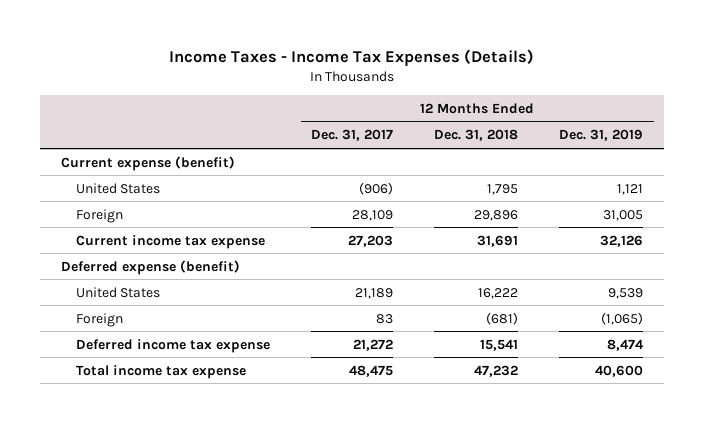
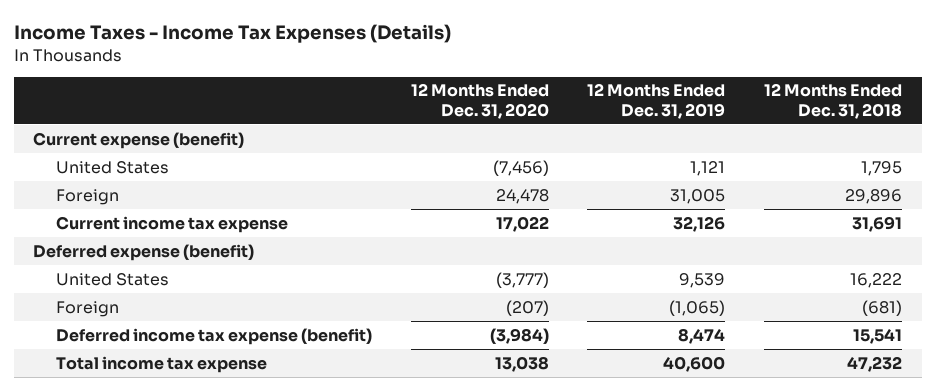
- | 12 Months Ended Dec. 31, 2017 | 12 Months Ended Dec. 31, 2018 | 12 Months Ended Dec. 31, 2019
+ | 12 Months Ended Dec. 31, 2020 | 12 Months Ended Dec. 31, 2019 | 12 Months Ended Dec. 31, 2018
- Deferred income tax expense | 21,272 | 15,541 | 8,474
+ Deferred income tax expense (benefit) | (3,984) | 8,474 | 15,541

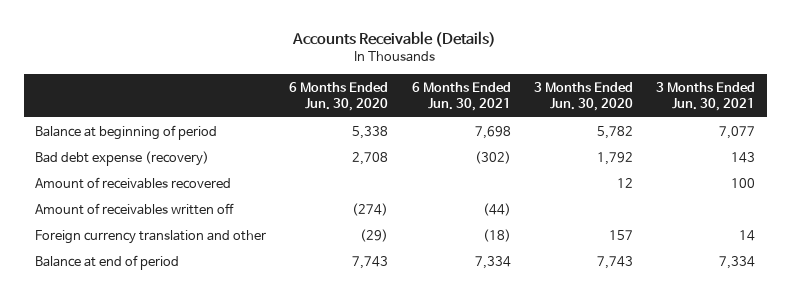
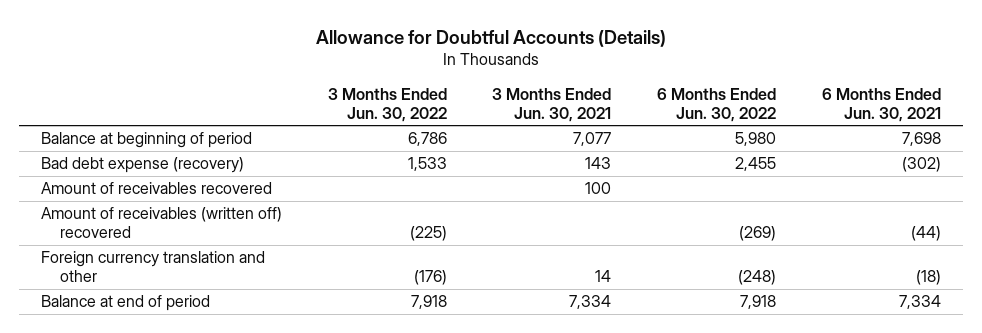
- Accounts Receivable (Details)
+ Allowance for Doubtful Accounts (Details)
- | 6 Months Ended Jun. 30, 2020 | 6 Months Ended Jun. 30, 2021 | 3 Months Ended Jun. 30, 2020 | 3 Months Ended Jun. 30, 2021
+ | 3 Months Ended Jun. 30, 2022 | 3 Months Ended Jun. 30, 2021 | 6 Months Ended Jun. 30, 2022 | 6 Months Ended Jun. 30, 2021
- Amount of receivables written off | (274) | (44) | |
+ Amount of receivables (written off) recovered | (225) | | (269) | (44)

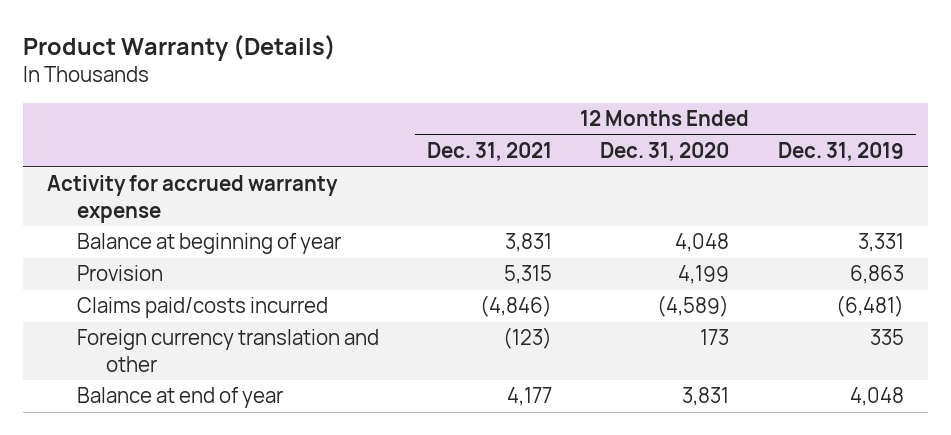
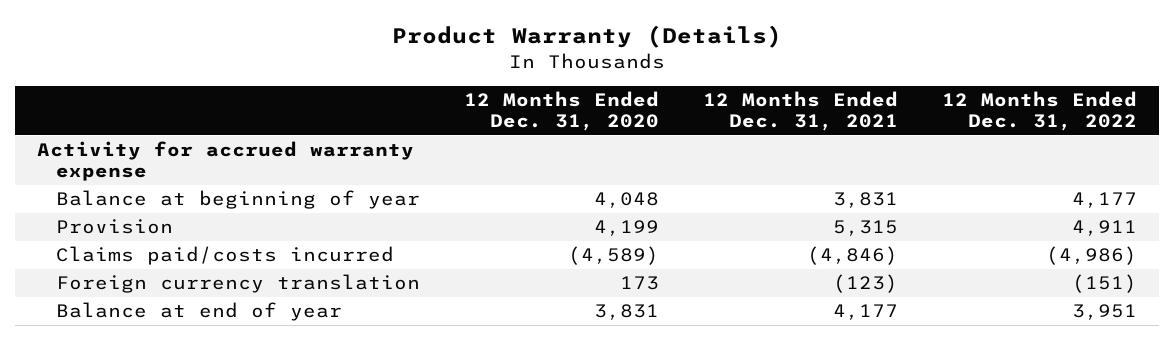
- | 12 Months Ended Dec. 31, 2021 | 12 Months Ended Dec. 31, 2020 | 12 Months Ended Dec. 31, 2019
+ | 12 Months Ended Dec. 31, 2020 | 12 Months Ended Dec. 31, 2021 | 12 Months Ended Dec. 31, 2022
- Foreign currency translation and other | (123) | 173 | 335
+ Foreign currency translation | 173 | (123) | (151)

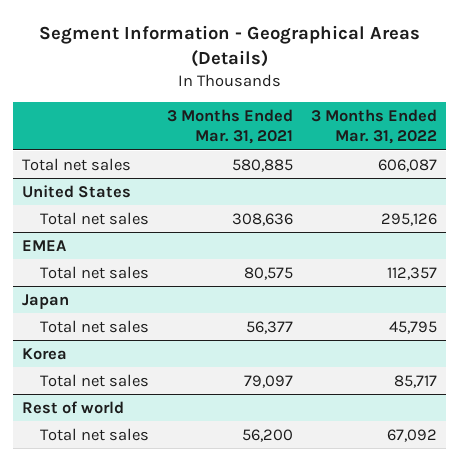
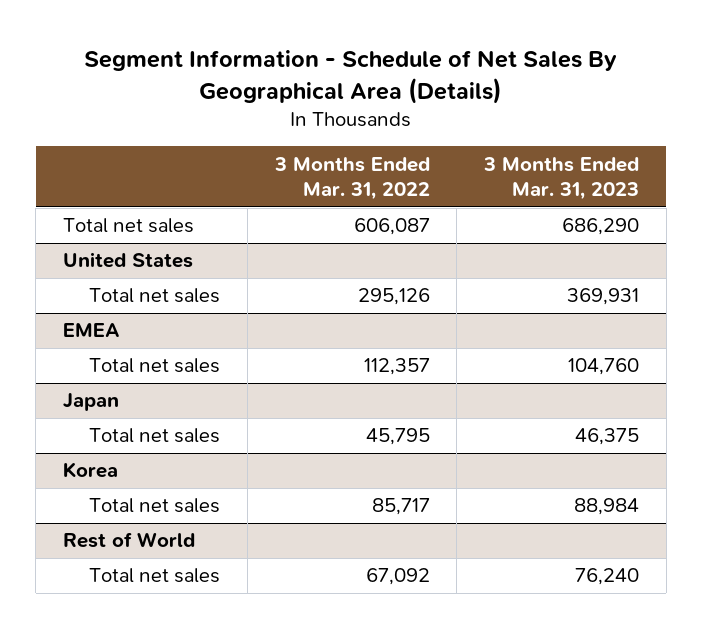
- Segment Information - Geographical Areas (Details)
+ Segment Information - Schedule of Net Sales By Geographical Area (Details)
- | 3 Months Ended Mar. 31, 2021 | 3 Months Ended Mar. 31, 2022
+ | 3 Months Ended Mar. 31, 2022 | 3 Months Ended Mar. 31, 2023
- Rest of world
+ Rest of World

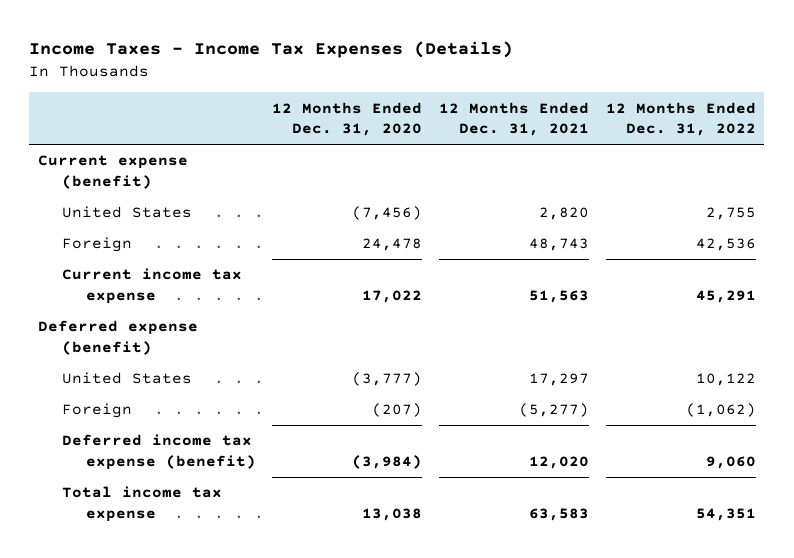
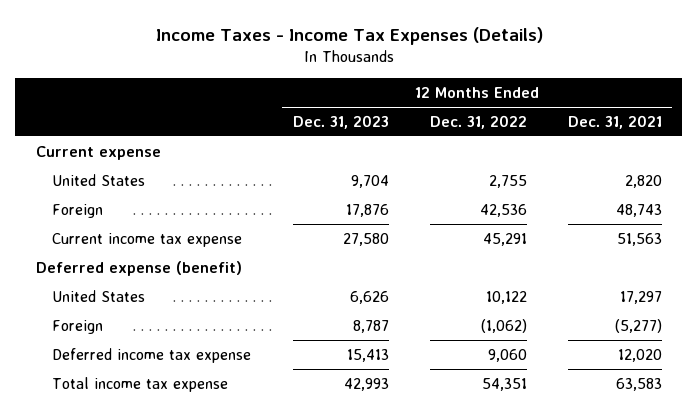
- | 12 Months Ended Dec. 31, 2020 | 12 Months Ended Dec. 31, 2021 | 12 Months Ended Dec. 31, 2022
+ | 12 Months Ended Dec. 31, 2023 | 12 Months Ended Dec. 31, 2022 | 12 Months Ended Dec. 31, 2021
- Current expense (benefit)
+ Current expense
- Deferred income tax expense (benefit) | (3,984) | 12,020 | 9,060
+ Deferred income tax expense | 15,413 | 9,060 | 12,020

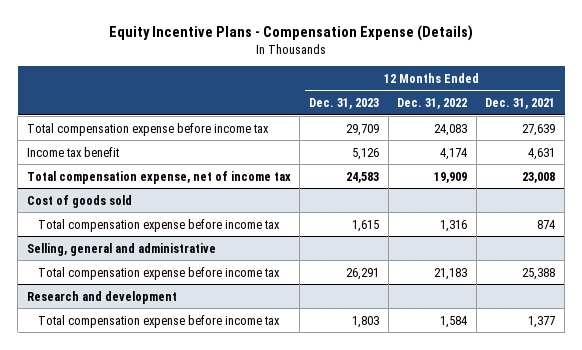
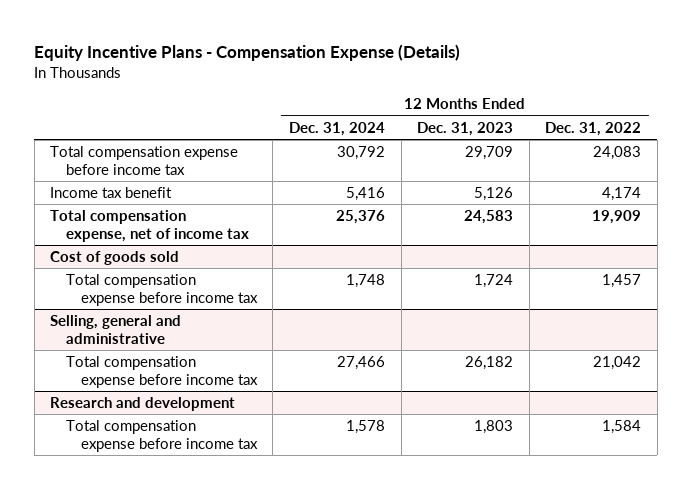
- | 12 Months Ended Dec. 31, 2023 | 12 Months Ended Dec. 31, 2022 | 12 Months Ended Dec. 31, 2021
+ | 12 Months Ended Dec. 31, 2024 | 12 Months Ended Dec. 31, 2023 | 12 Months Ended Dec. 31, 2022
@ Cost of goods sold
- Total compensation expense before income tax | 1,615 | 1,316 | 874
+ Total compensation expense before income tax | 1,748 | 1,724 | 1,457
@ Selling, general and administrative
- Total compensation expense before income tax | 26,291 | 21,183 | 25,388
+ Total compensation expense before income tax | 27,466 | 26,182 | 21,042

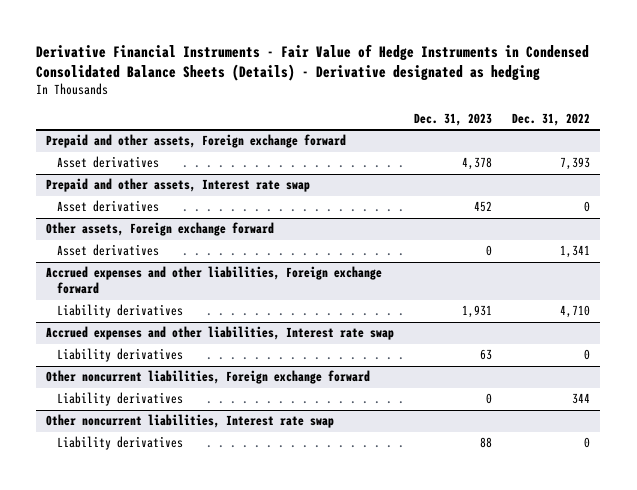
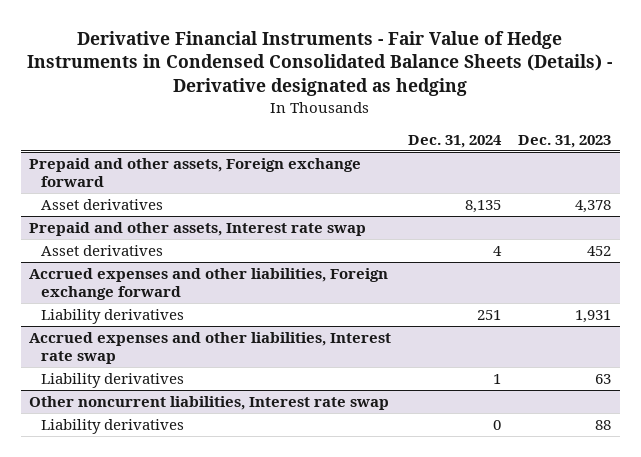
- | Dec. 31, 2023 | Dec. 31, 2022
+ | Dec. 31, 2024 | Dec. 31, 2023
- Other assets, Foreign exchange forward
- Asset derivatives | 0 | 1,341
- Other noncurrent liabilities, Foreign exchange forward
- Liability derivatives | 0 | 344

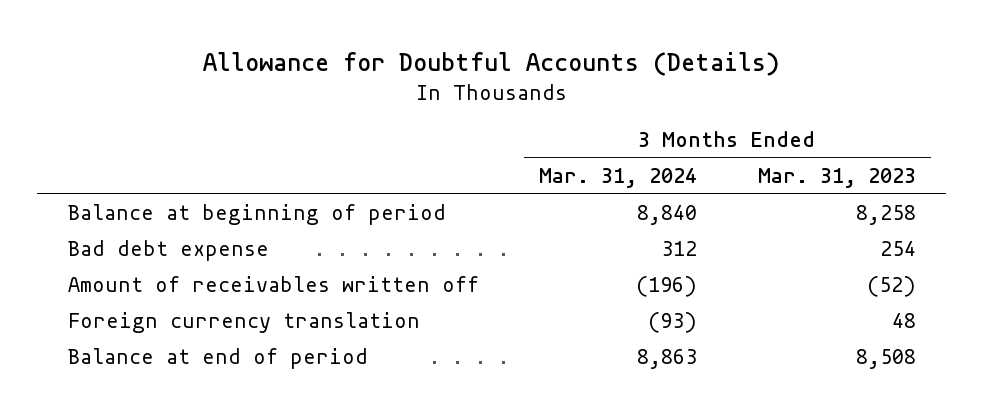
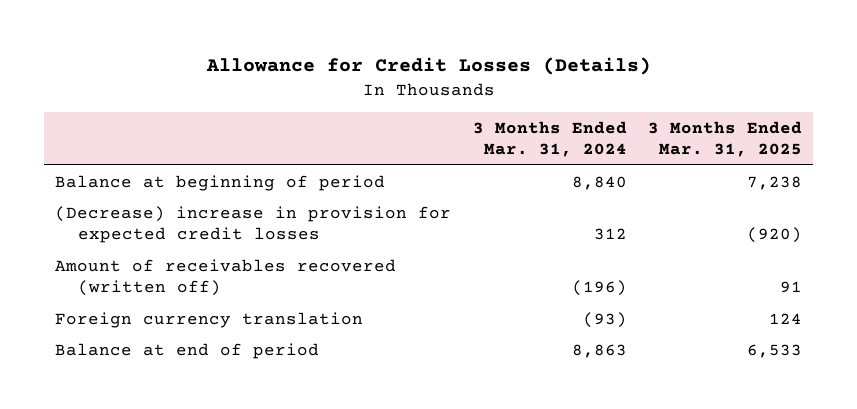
- Allowance for Doubtful Accounts (Details)
+ Allowance for Credit Losses (Details)
- | 3 Months Ended Mar. 31, 2024 | 3 Months Ended Mar. 31, 2023
+ | 3 Months Ended Mar. 31, 2024 | 3 Months Ended Mar. 31, 2025
- Bad debt expense | 312 | 254
- Amount of receivables written off | (196) | (52)
+ (Decrease) increase in provision for expected credit losses | 312 | (920)
+ Amount of receivables recovered (written off) | (196) | 91

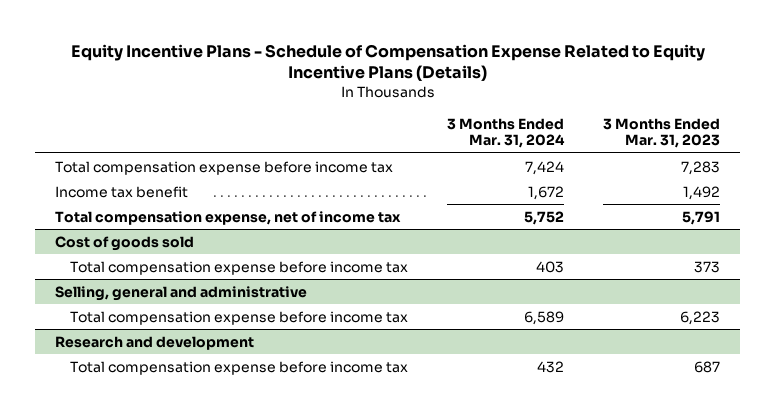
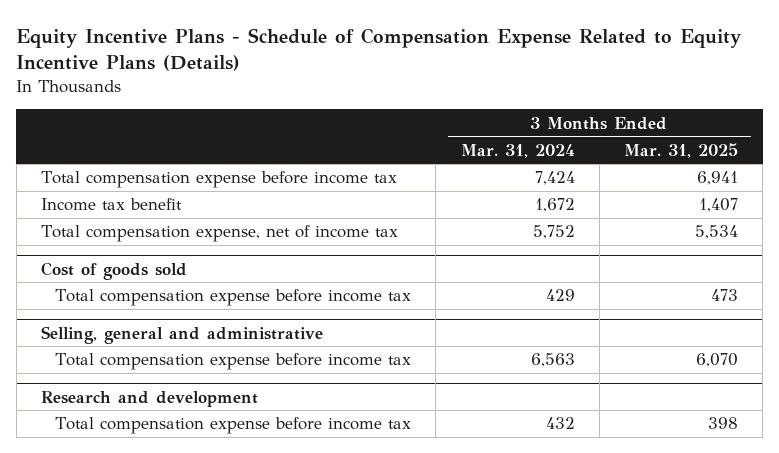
- | 3 Months Ended Mar. 31, 2024 | 3 Months Ended Mar. 31, 2023
+ | 3 Months Ended Mar. 31, 2024 | 3 Months Ended Mar. 31, 2025
@ Cost of goods sold
- Total compensation expense before income tax | 403 | 373
+ Total compensation expense before income tax | 429 | 473
@ Selling, general and administrative
- Total compensation expense before income tax | 6,589 | 6,223
+ Total compensation expense before income tax | 6,563 | 6,070

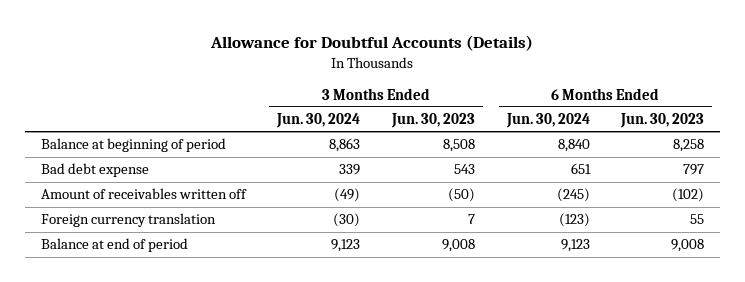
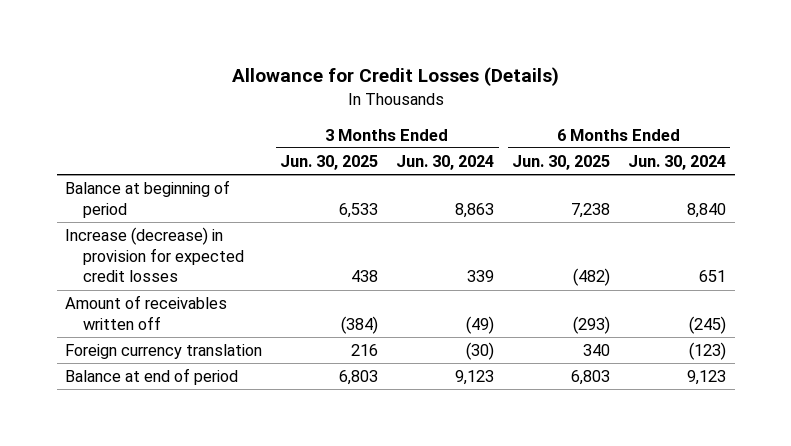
- Allowance for Doubtful Accounts (Details)
+ Allowance for Credit Losses (Details)
- | 3 Months Ended Jun. 30, 2024 | 3 Months Ended Jun. 30, 2023 | 6 Months Ended Jun. 30, 2024 | 6 Months Ended Jun. 30, 2023
+ | 3 Months Ended Jun. 30, 2025 | 3 Months Ended Jun. 30, 2024 | 6 Months Ended Jun. 30, 2025 | 6 Months Ended Jun. 30, 2024
- Bad debt expense | 339 | 543 | 651 | 797
+ Increase (decrease) in provision for expected credit losses | 438 | 339 | (482) | 651

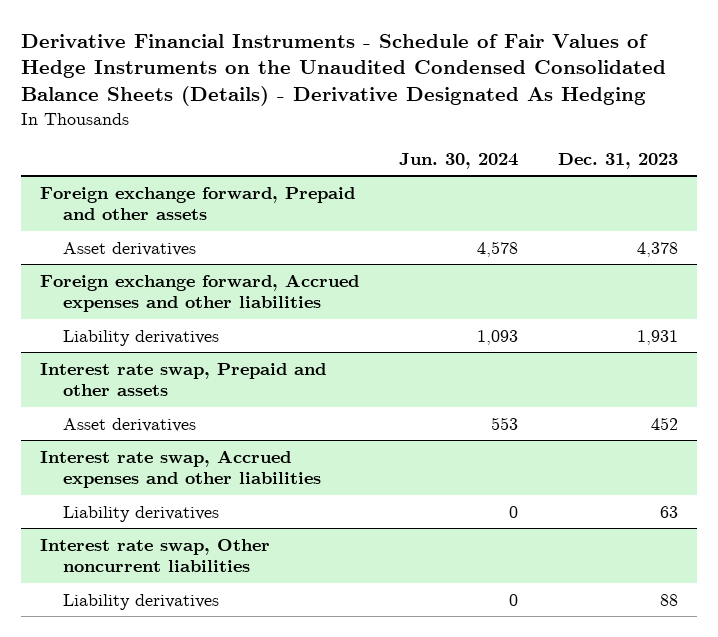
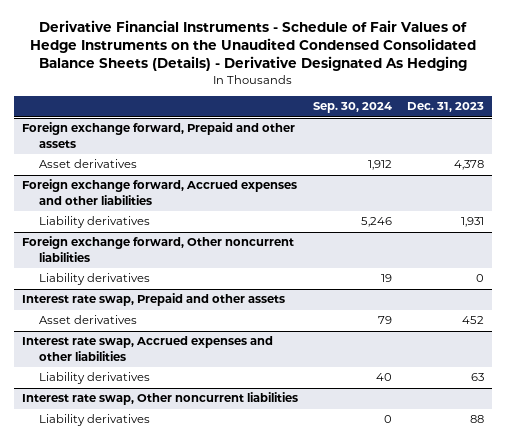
- | Jun. 30, 2024 | Dec. 31, 2023
+ | Sep. 30, 2024 | Dec. 31, 2023
+ Foreign exchange forward, Other noncurrent liabilities
+ Liability derivatives | 19 | 0

